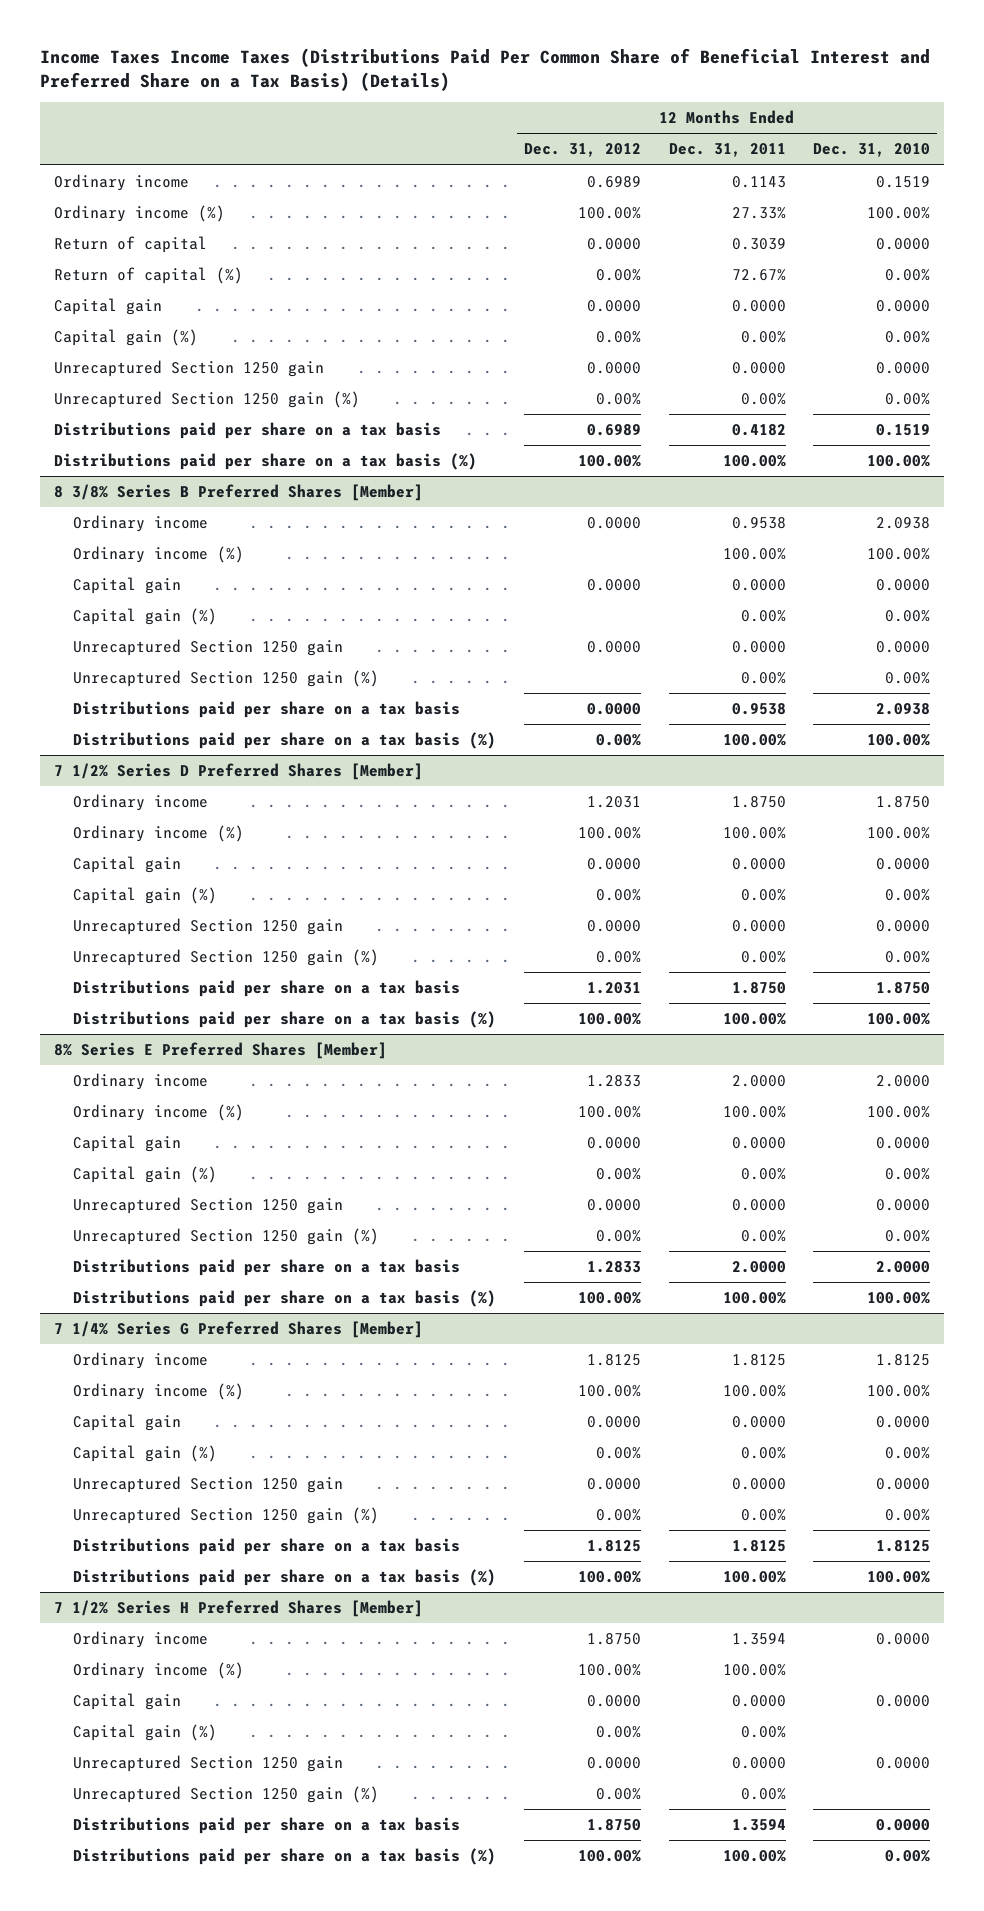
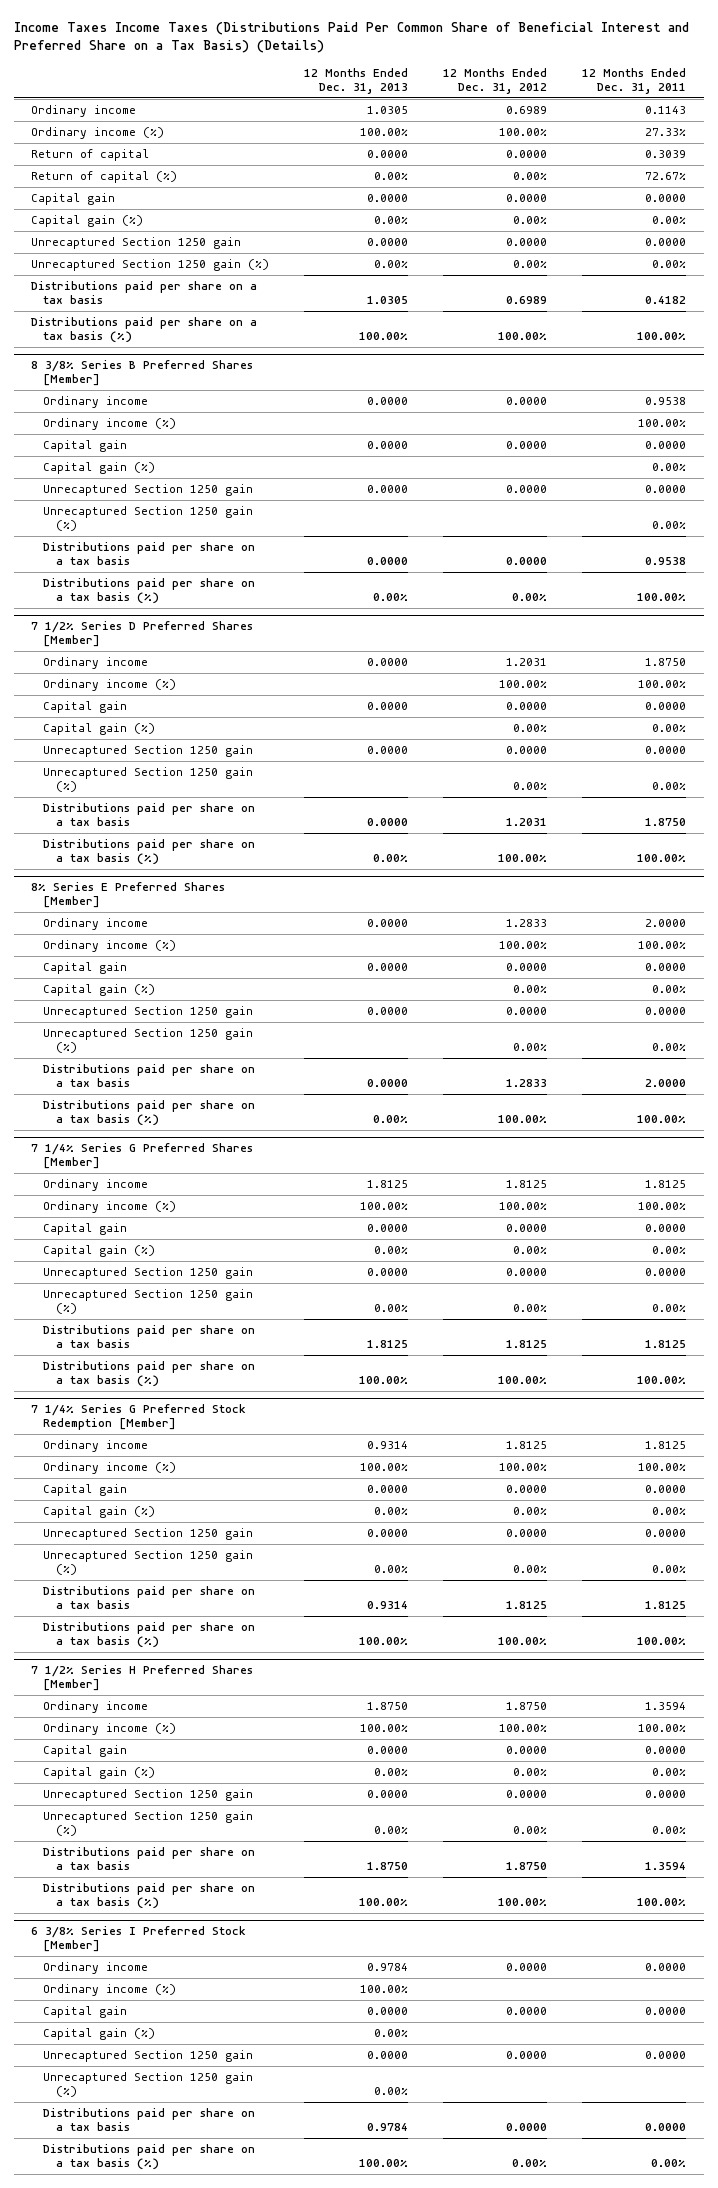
- | 12 Months Ended Dec. 31, 2012 | 12 Months Ended Dec. 31, 2011 | 12 Months Ended Dec. 31, 2010
+ | 12 Months Ended Dec. 31, 2013 | 12 Months Ended Dec. 31, 2012 | 12 Months Ended Dec. 31, 2011
+ 7 1/4% Series G Preferred Stock Redemption [Member]
+ Ordinary income | 0.9314 | 1.8125 | 1.8125
+ Ordinary income (%) | 100.00% | 100.00% | 100.00%
+ Capital gain | 0.0000 | 0.0000 | 0.0000
+ Capital gain (%) | 0.00% | 0.00% | 0.00%
+ Unrecaptured Section 1250 gain | 0.0000 | 0.0000 | 0.0000
+ Unrecaptured Section 1250 gain (%) | 0.00% | 0.00% | 0.00%
+ Distributions paid per share on a tax basis | 0.9314 | 1.8125 | 1.8125
+ Distributions paid per share on a tax basis (%) | 100.00% | 100.00% | 100.00%
+ 6 3/8% Series I Preferred Stock [Member]
+ Ordinary income | 0.9784 | 0.0000 | 0.0000
+ Ordinary income (%) | 100.00% | |
+ Capital gain | 0.0000 | 0.0000 | 0.0000
+ Capital gain (%) | 0.00% | |
+ Unrecaptured Section 1250 gain | 0.0000 | 0.0000 | 0.0000
+ Unrecaptured Section 1250 gain (%) | 0.00% | |
+ Distributions paid per share on a tax basis | 0.9784 | 0.0000 | 0.0000
+ Distributions paid per share on a tax basis (%) | 100.00% | 0.00% | 0.00%

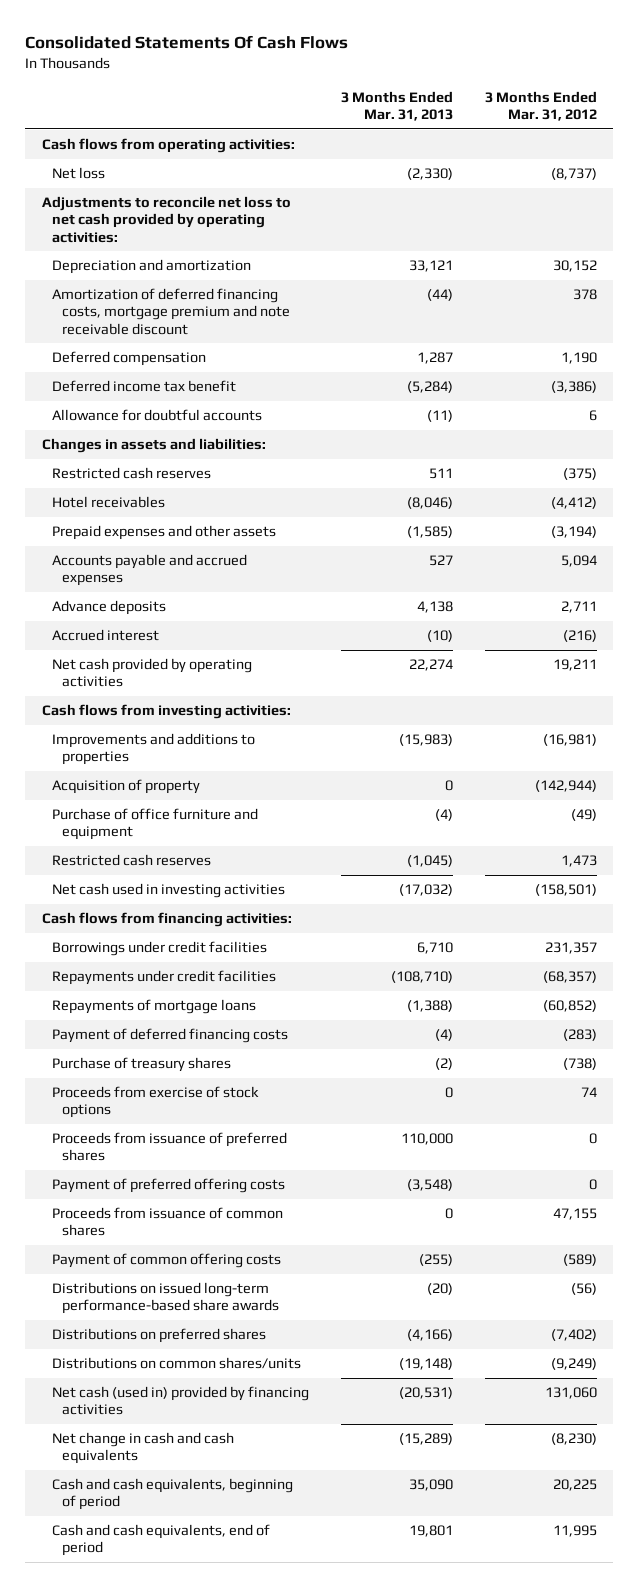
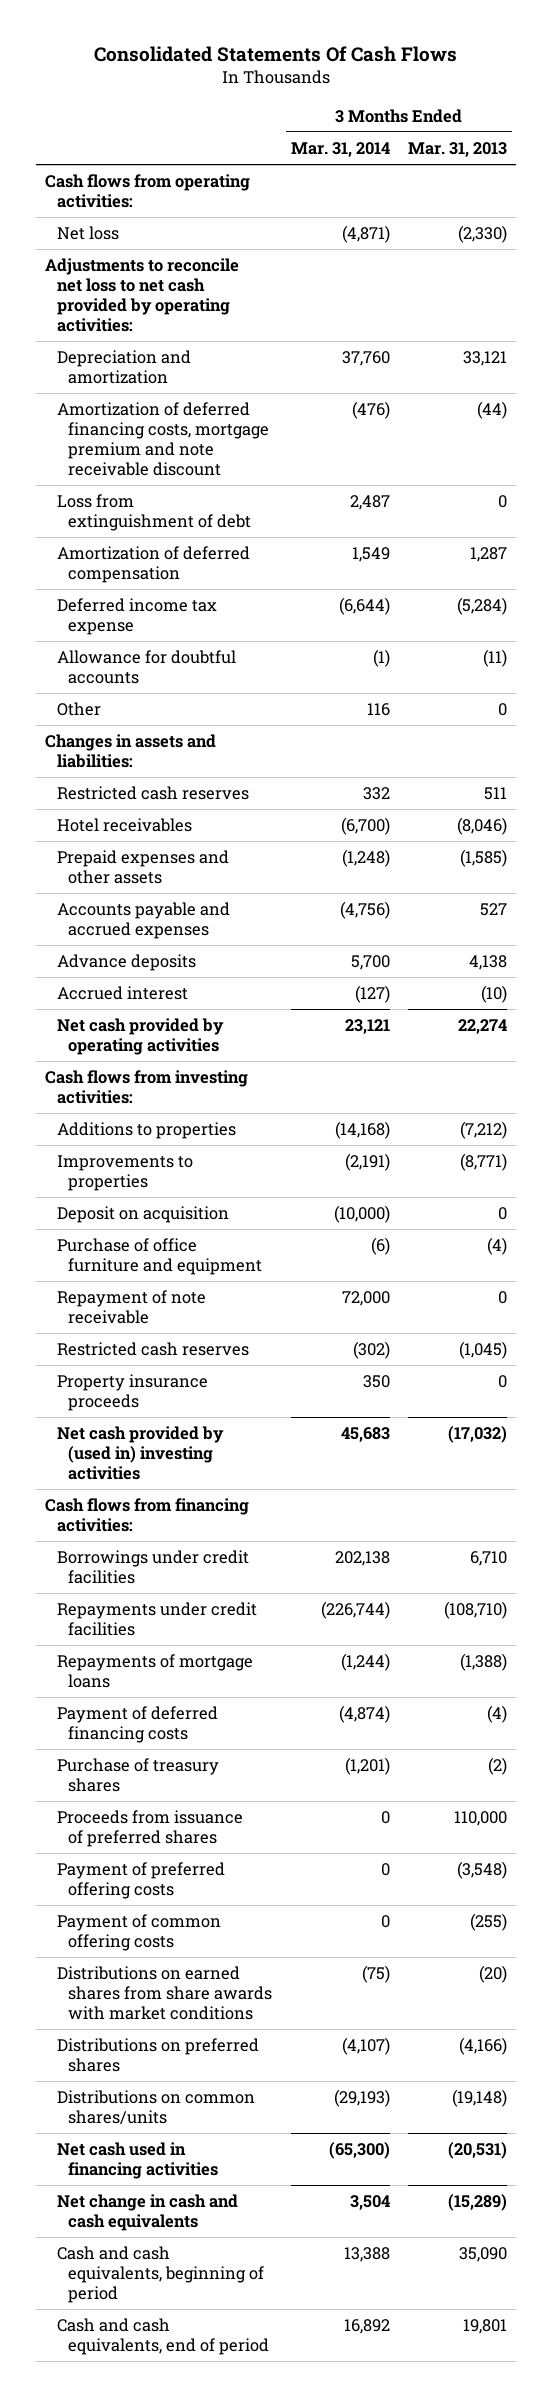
- | 3 Months Ended Mar. 31, 2013 | 3 Months Ended Mar. 31, 2012
+ | 3 Months Ended Mar. 31, 2014 | 3 Months Ended Mar. 31, 2013
- Deferred compensation | 1,287 | 1,190
- Deferred income tax benefit | (5,284) | (3,386)
+ Loss from extinguishment of debt | 2,487 | 0
+ Amortization of deferred compensation | 1,549 | 1,287
+ Deferred income tax expense | (6,644) | (5,284)
+ Other | 116 | 0
- Improvements and additions to properties | (15,983) | (16,981)
- Acquisition of property | 0 | (142,944)
+ Additions to properties | (14,168) | (7,212)
+ Improvements to properties | (2,191) | (8,771)
+ Deposit on acquisition | (10,000) | 0
+ Repayment of note receivable | 72,000 | 0
- Net cash used in investing activities | (17,032) | (158,501)
+ Property insurance proceeds | 350 | 0
+ Net cash provided by (used in) investing activities | 45,683 | (17,032)
- Proceeds from exercise of stock options | 0 | 74
- Proceeds from issuance of common shares | 0 | 47,155
- Distributions on issued long-term performance-based share awards | (20) | (56)
+ Distributions on earned shares from share awards with market conditions | (75) | (20)
- Net cash (used in) provided by financing activities | (20,531) | 131,060
+ Net cash used in financing activities | (65,300) | (20,531)

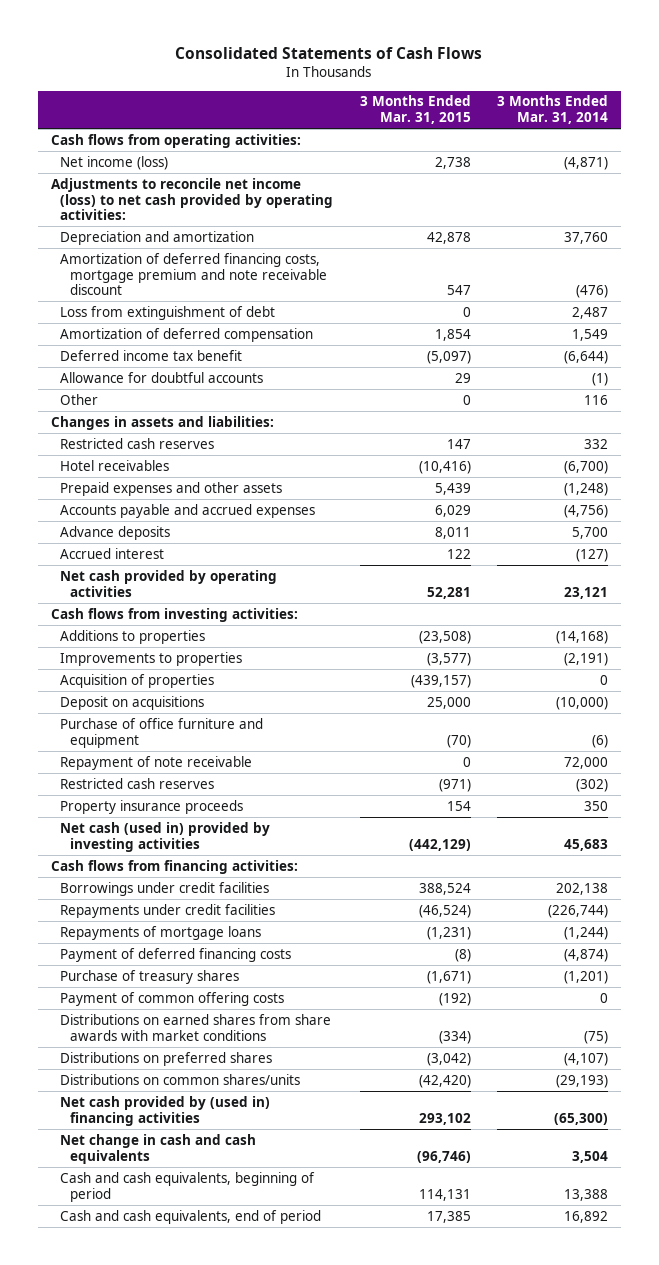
- Consolidated Statements Of Cash Flows
+ Consolidated Statements of Cash Flows
- | 3 Months Ended Mar. 31, 2014 | 3 Months Ended Mar. 31, 2013
+ | 3 Months Ended Mar. 31, 2015 | 3 Months Ended Mar. 31, 2014
- Net loss | (4,871) | (2,330)
- Adjustments to reconcile net loss to net cash provided by operating activities:
+ Net income (loss) | 2,738 | (4,871)
+ Adjustments to reconcile net income (loss) to net cash provided by operating activities:
- Deferred income tax expense | (6,644) | (5,284)
+ Deferred income tax benefit | (5,097) | (6,644)
- Deposit on acquisition | (10,000) | 0
+ Acquisition of properties | (439,157) | 0
+ Deposit on acquisitions | 25,000 | (10,000)
- Net cash provided by (used in) investing activities | 45,683 | (17,032)
+ Net cash (used in) provided by investing activities | (442,129) | 45,683
- Proceeds from issuance of preferred shares | 0 | 110,000
- Payment of preferred offering costs | 0 | (3,548)
- Net cash used in financing activities | (65,300) | (20,531)
+ Net cash provided by (used in) financing activities | 293,102 | (65,300)

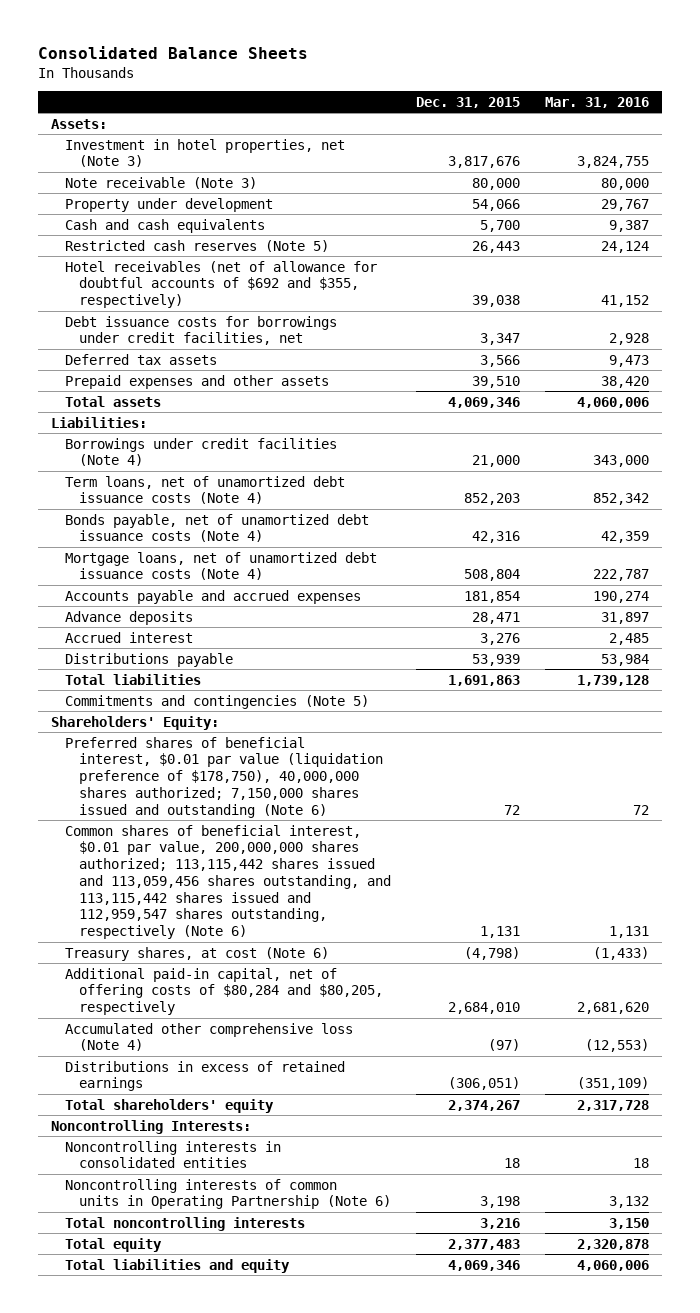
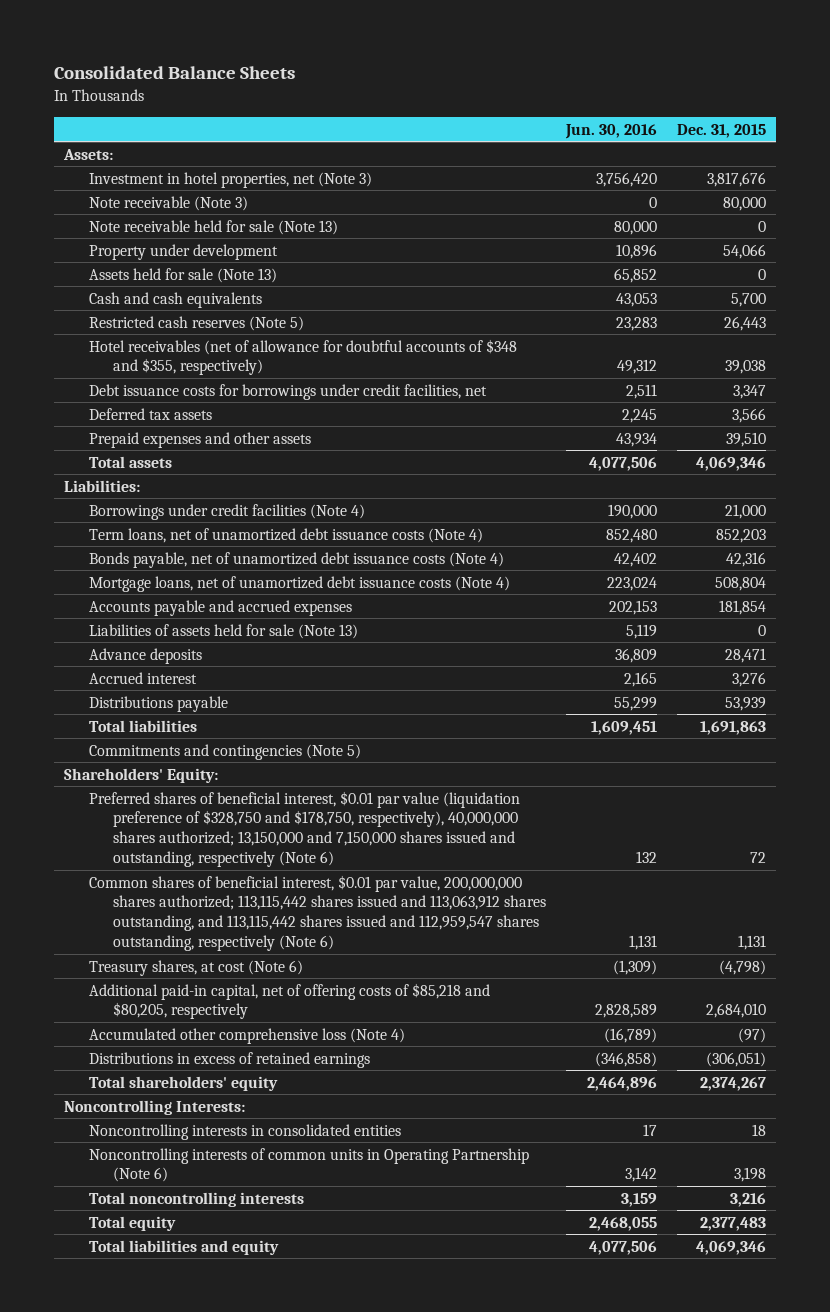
- | Dec. 31, 2015 | Mar. 31, 2016
+ | Jun. 30, 2016 | Dec. 31, 2015
+ Note receivable held for sale (Note 13) | 80,000 | 0
+ Assets held for sale (Note 13) | 65,852 | 0
- Hotel receivables (net of allowance for doubtful accounts of $692 and $355, respectively) | 39,038 | 41,152
+ Hotel receivables (net of allowance for doubtful accounts of $348 and $355, respectively) | 49,312 | 39,038
+ Liabilities of assets held for sale (Note 13) | 5,119 | 0
- Preferred shares of beneficial interest, $0.01 par value (liquidation preference of $178,750), 40,000,000 shares authorized; 7,150,000 shares issued and outstanding (Note 6) | 72 | 72
- Common shares of beneficial interest, $0.01 par value, 200,000,000 shares authorized; 113,115,442 shares issued and 113,059,456 shares outstanding, and 113,115,442 shares issued and 112,959,547 shares outstanding, respectively (Note 6) | 1,131 | 1,131
+ Preferred shares of beneficial interest, $0.01 par value (liquidation preference of $328,750 and $178,750, respectively), 40,000,000 shares authorized; 13,150,000 and 7,150,000 shares issued and outstanding, respectively (Note 6) | 132 | 72
+ Common shares of beneficial interest, $0.01 par value, 200,000,000 shares authorized; 113,115,442 shares issued and 113,063,912 shares outstanding, and 113,115,442 shares issued and 112,959,547 shares outstanding, respectively (Note 6) | 1,131 | 1,131
- Additional paid-in capital, net of offering costs of $80,284 and $80,205, respectively | 2,684,010 | 2,681,620
+ Additional paid-in capital, net of offering costs of $85,218 and $80,205, respectively | 2,828,589 | 2,684,010

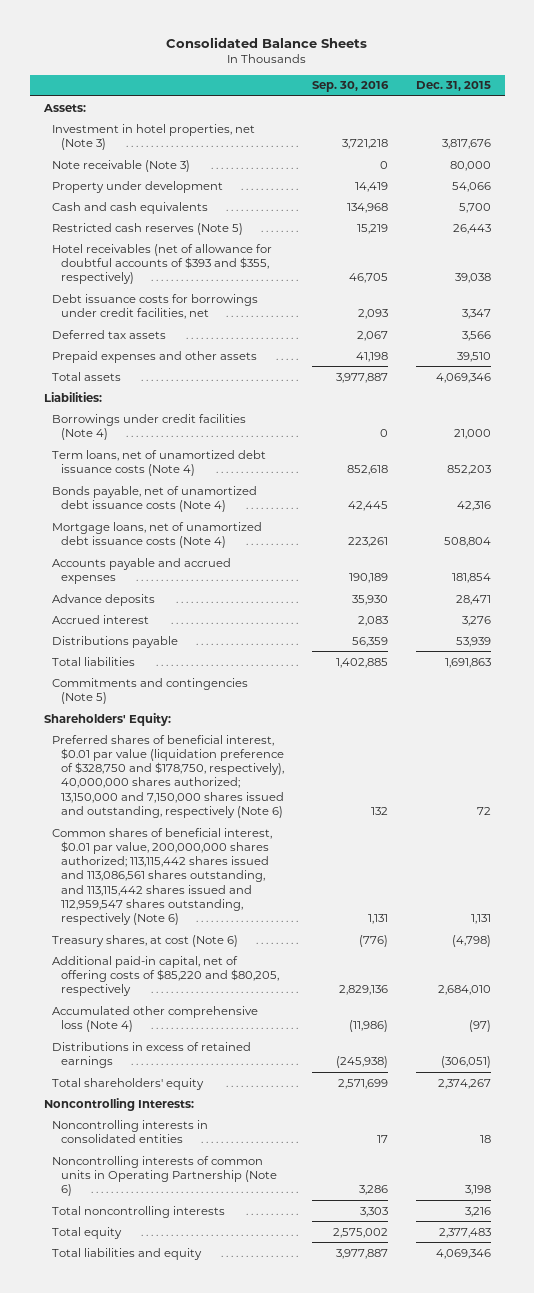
- | Jun. 30, 2016 | Dec. 31, 2015
+ | Sep. 30, 2016 | Dec. 31, 2015
- Note receivable held for sale (Note 13) | 80,000 | 0
- Assets held for sale (Note 13) | 65,852 | 0
- Hotel receivables (net of allowance for doubtful accounts of $348 and $355, respectively) | 49,312 | 39,038
+ Hotel receivables (net of allowance for doubtful accounts of $393 and $355, respectively) | 46,705 | 39,038
- Liabilities of assets held for sale (Note 13) | 5,119 | 0
- Common shares of beneficial interest, $0.01 par value, 200,000,000 shares authorized; 113,115,442 shares issued and 113,063,912 shares outstanding, and 113,115,442 shares issued and 112,959,547 shares outstanding, respectively (Note 6) | 1,131 | 1,131
+ Common shares of beneficial interest, $0.01 par value, 200,000,000 shares authorized; 113,115,442 shares issued and 113,086,561 shares outstanding, and 113,115,442 shares issued and 112,959,547 shares outstanding, respectively (Note 6) | 1,131 | 1,131
- Additional paid-in capital, net of offering costs of $85,218 and $80,205, respectively | 2,828,589 | 2,684,010
+ Additional paid-in capital, net of offering costs of $85,220 and $80,205, respectively | 2,829,136 | 2,684,010

